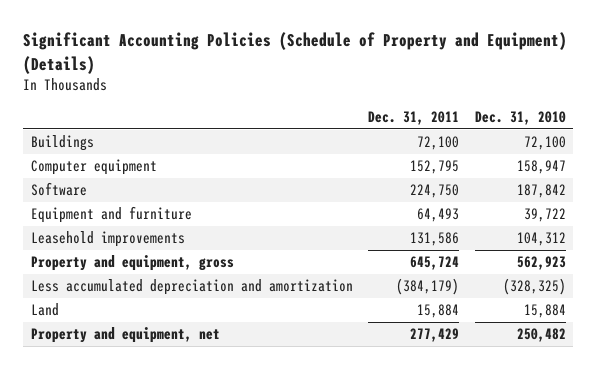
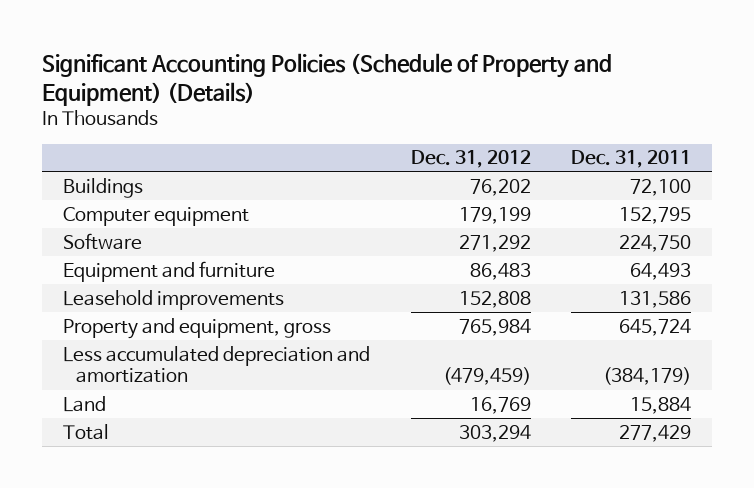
- | Dec. 31, 2011 | Dec. 31, 2010
+ | Dec. 31, 2012 | Dec. 31, 2011
- Property and equipment, net | 277,429 | 250,482
+ Total | 303,294 | 277,429

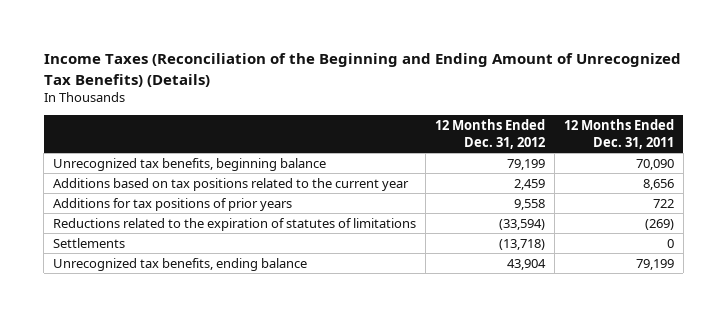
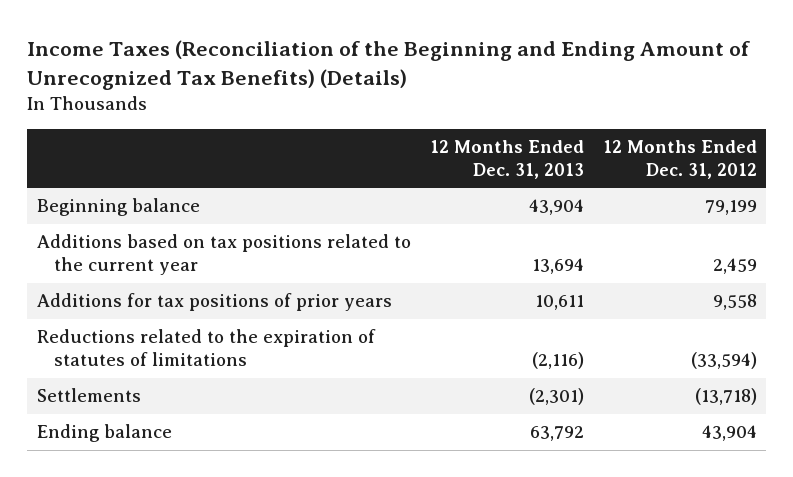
- | 12 Months Ended Dec. 31, 2012 | 12 Months Ended Dec. 31, 2011
+ | 12 Months Ended Dec. 31, 2013 | 12 Months Ended Dec. 31, 2012
- Unrecognized tax benefits, beginning balance | 79,199 | 70,090
+ Beginning balance | 43,904 | 79,199
- Unrecognized tax benefits, ending balance | 43,904 | 79,199
+ Ending balance | 63,792 | 43,904

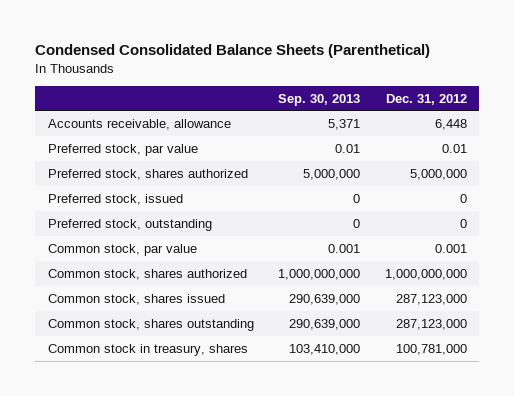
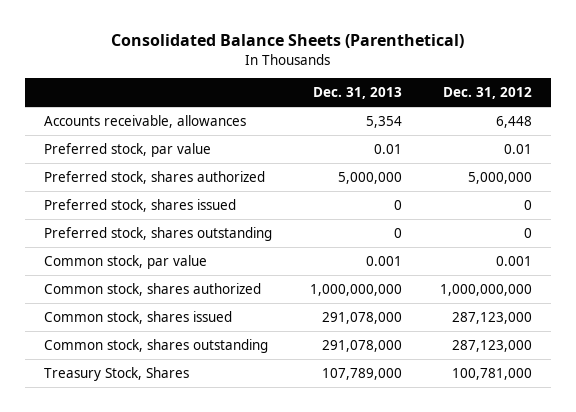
- Condensed Consolidated Balance Sheets (Parenthetical)
+ Consolidated Balance Sheets (Parenthetical)
- | Sep. 30, 2013 | Dec. 31, 2012
+ | Dec. 31, 2013 | Dec. 31, 2012
- Accounts receivable, allowance | 5,371 | 6,448
+ Accounts receivable, allowances | 5,354 | 6,448
- Preferred stock, issued | 0 | 0
- Preferred stock, outstanding | 0 | 0
+ Preferred stock, shares issued | 0 | 0
+ Preferred stock, shares outstanding | 0 | 0
- Common stock in treasury, shares | 103,410,000 | 100,781,000
+ Treasury Stock, Shares | 107,789,000 | 100,781,000

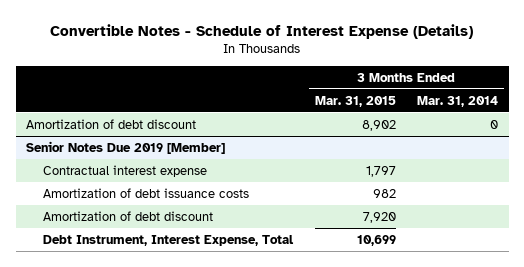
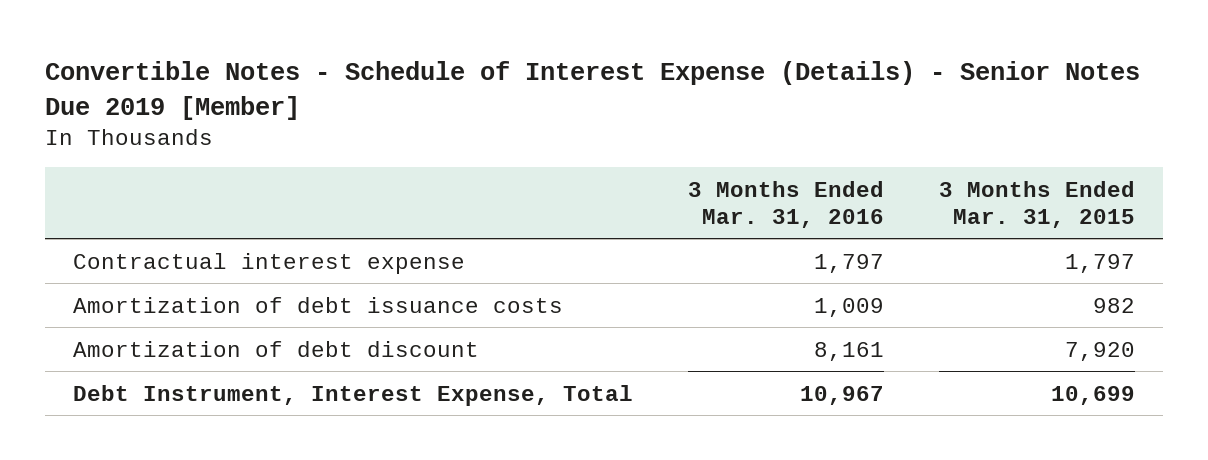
- Convertible Notes - Schedule of Interest Expense (Details)
+ Convertible Notes - Schedule of Interest Expense (Details) - Senior Notes Due 2019 [Member]
- | 3 Months Ended Mar. 31, 2015 | 3 Months Ended Mar. 31, 2014
+ | 3 Months Ended Mar. 31, 2016 | 3 Months Ended Mar. 31, 2015
- Amortization of debt discount | 8,902 | 0
- Senior Notes Due 2019 [Member]

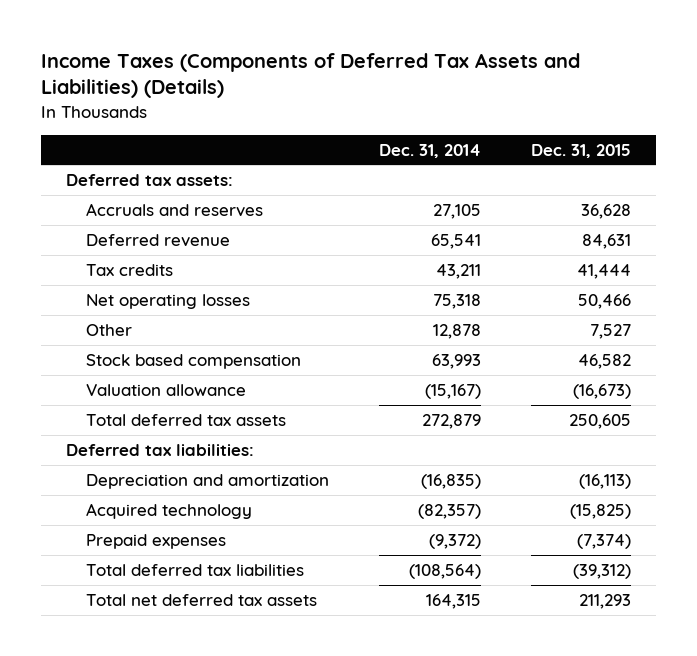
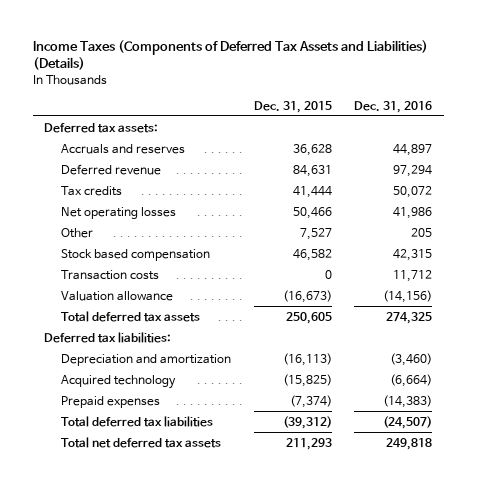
- | Dec. 31, 2014 | Dec. 31, 2015
+ | Dec. 31, 2015 | Dec. 31, 2016
+ Transaction costs | 0 | 11,712

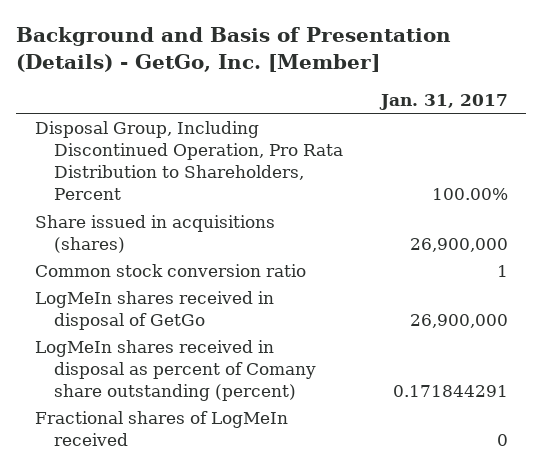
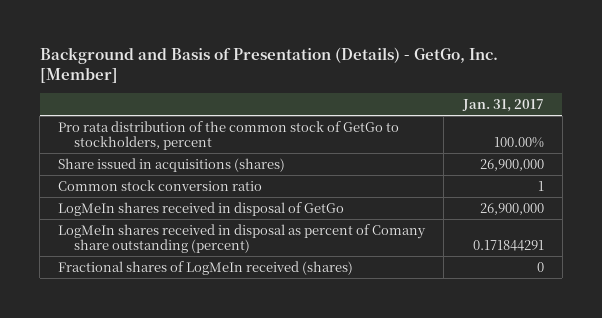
- Disposal Group, Including Discontinued Operation, Pro Rata Distribution to Shareholders, Percent | 100.00%
+ Pro rata distribution of the common stock of GetGo to stockholders, percent | 100.00%
- Fractional shares of LogMeIn received | 0
+ Fractional shares of LogMeIn received (shares) | 0

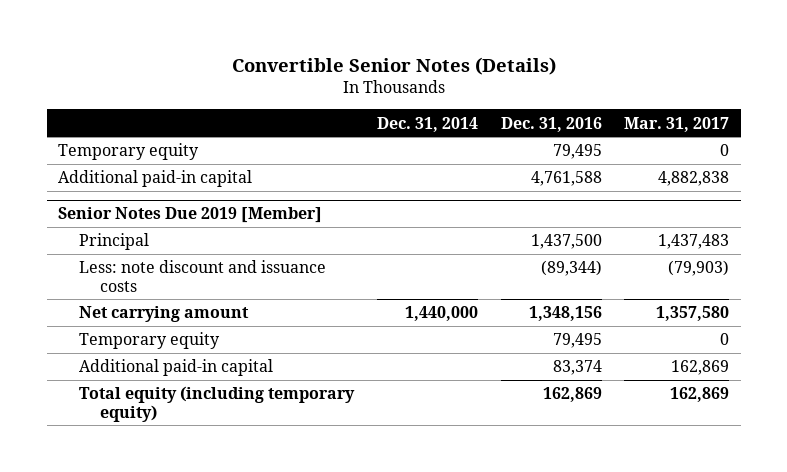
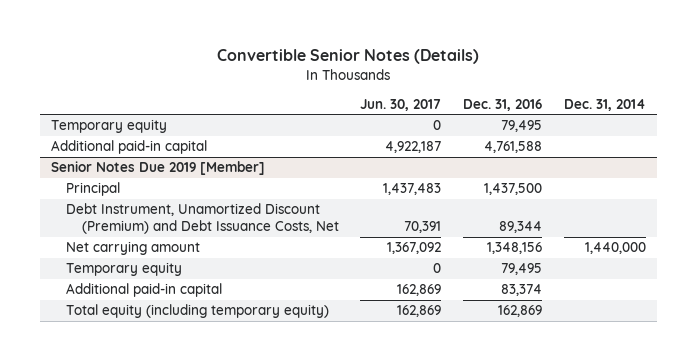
- | Dec. 31, 2014 | Dec. 31, 2016 | Mar. 31, 2017
+ | Jun. 30, 2017 | Dec. 31, 2016 | Dec. 31, 2014
@ Senior Notes Due 2019 [Member]
- Less: note discount and issuance costs | | (89,344) | (79,903)
+ Debt Instrument, Unamortized Discount (Premium) and Debt Issuance Costs, Net | 70,391 | 89,344 |

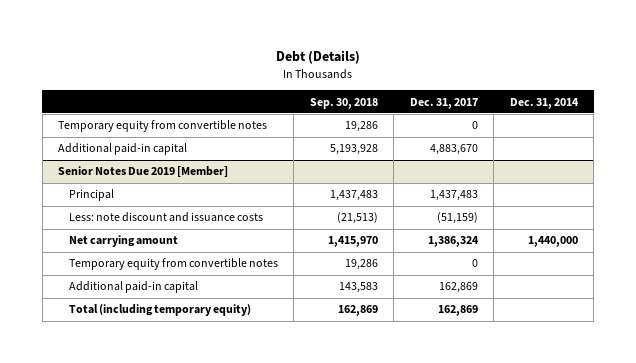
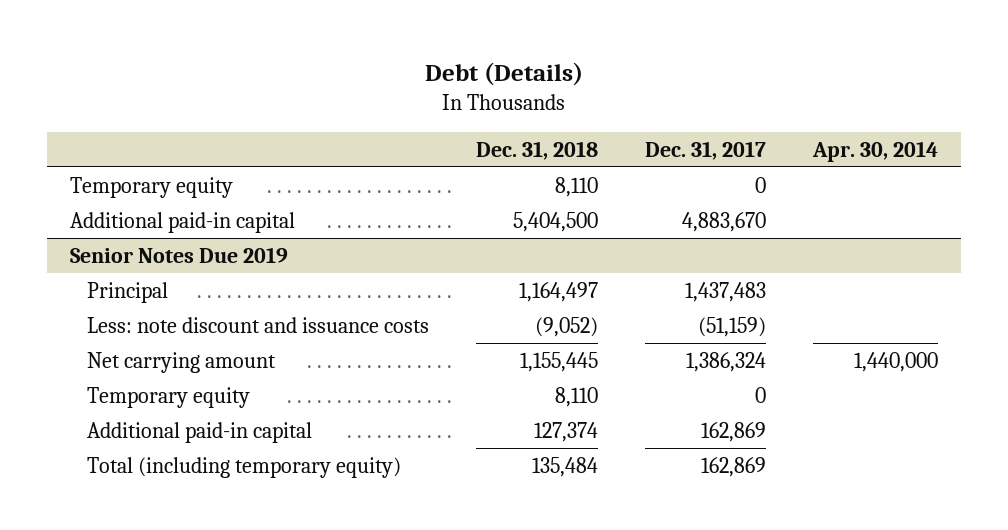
- | Sep. 30, 2018 | Dec. 31, 2017 | Dec. 31, 2014
+ | Dec. 31, 2018 | Dec. 31, 2017 | Apr. 30, 2014
- Temporary equity from convertible notes | 19,286 | 0 |
+ Temporary equity | 8,110 | 0 |
- Senior Notes Due 2019 [Member]
+ Senior Notes Due 2019
- Temporary equity from convertible notes | 19,286 | 0 |
+ Temporary equity | 8,110 | 0 |

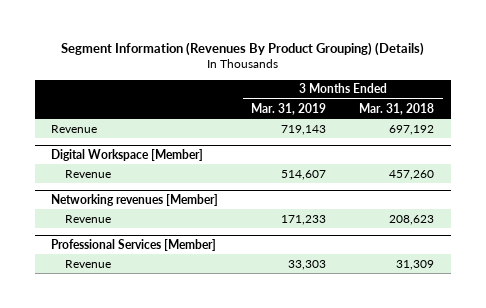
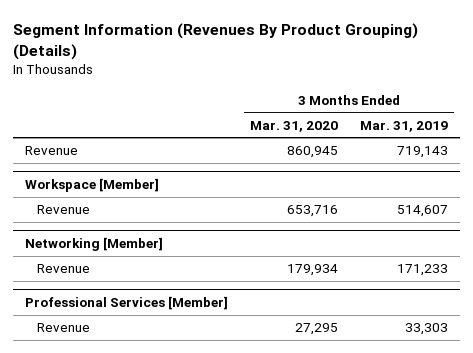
- | 3 Months Ended Mar. 31, 2019 | 3 Months Ended Mar. 31, 2018
+ | 3 Months Ended Mar. 31, 2020 | 3 Months Ended Mar. 31, 2019
- Digital Workspace [Member]
+ Workspace [Member]
- Networking revenues [Member]
+ Networking [Member]

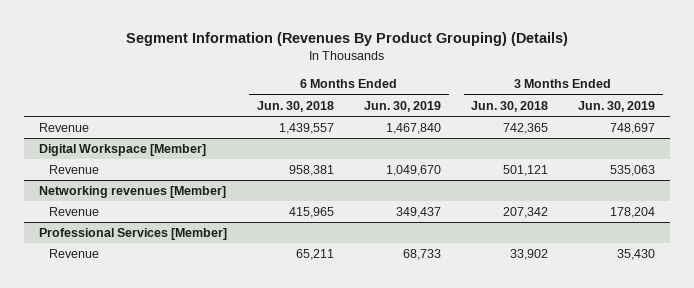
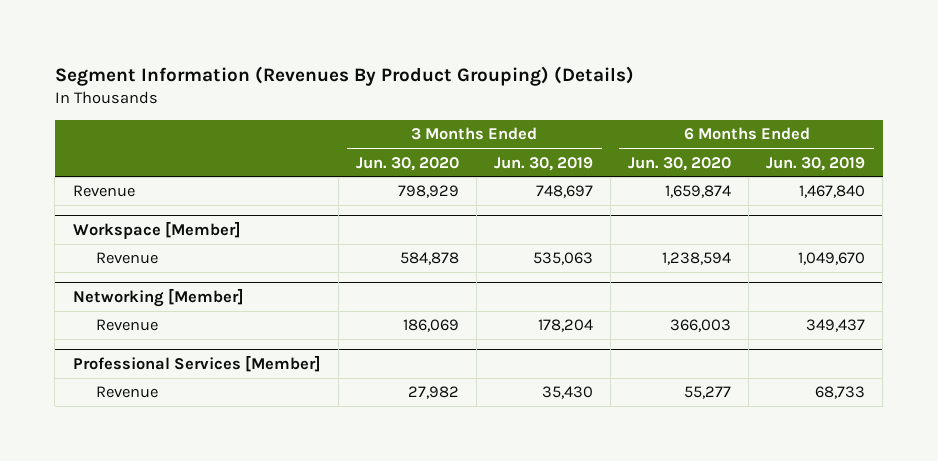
- | 6 Months Ended Jun. 30, 2018 | 6 Months Ended Jun. 30, 2019 | 3 Months Ended Jun. 30, 2018 | 3 Months Ended Jun. 30, 2019
+ | 3 Months Ended Jun. 30, 2020 | 3 Months Ended Jun. 30, 2019 | 6 Months Ended Jun. 30, 2020 | 6 Months Ended Jun. 30, 2019
- Digital Workspace [Member]
+ Workspace [Member]
- Networking revenues [Member]
+ Networking [Member]

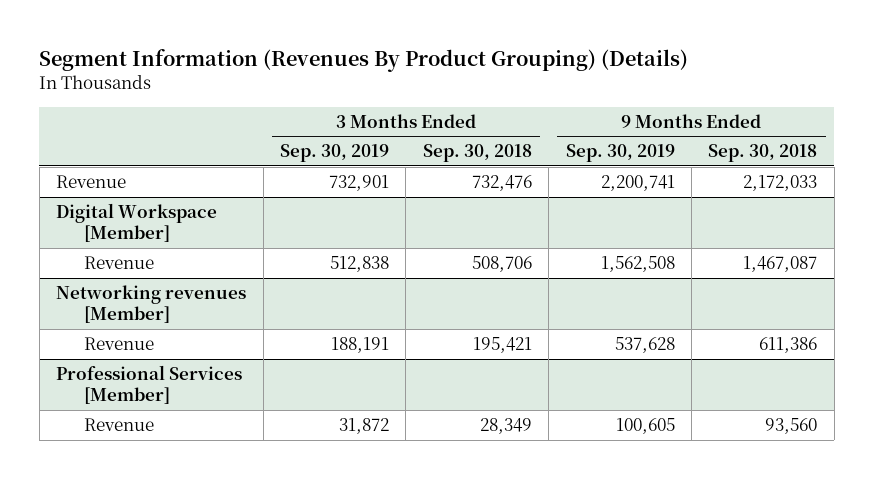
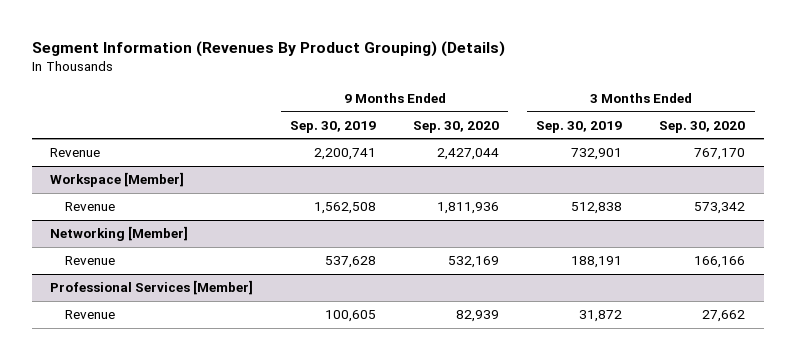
- | 3 Months Ended Sep. 30, 2019 | 3 Months Ended Sep. 30, 2018 | 9 Months Ended Sep. 30, 2019 | 9 Months Ended Sep. 30, 2018
+ | 9 Months Ended Sep. 30, 2019 | 9 Months Ended Sep. 30, 2020 | 3 Months Ended Sep. 30, 2019 | 3 Months Ended Sep. 30, 2020
- Digital Workspace [Member]
+ Workspace [Member]
- Networking revenues [Member]
+ Networking [Member]

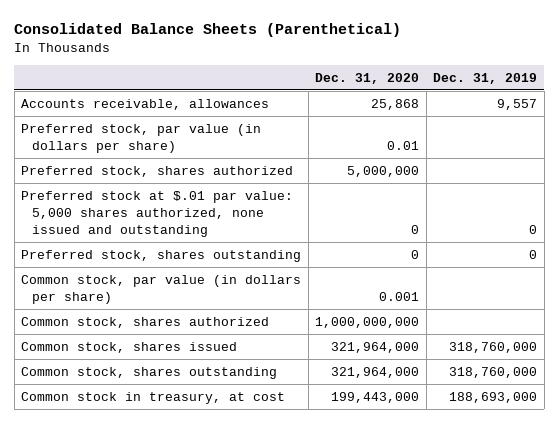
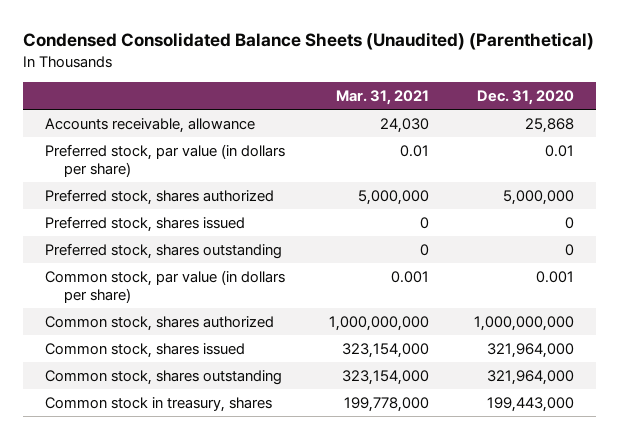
- Consolidated Balance Sheets (Parenthetical)
+ Condensed Consolidated Balance Sheets (Unaudited) (Parenthetical)
- | Dec. 31, 2020 | Dec. 31, 2019
+ | Mar. 31, 2021 | Dec. 31, 2020
- Accounts receivable, allowances | 25,868 | 9,557
+ Accounts receivable, allowance | 24,030 | 25,868
- Preferred stock at $.01 par value: 5,000 shares authorized, none issued and outstanding | 0 | 0
+ Preferred stock, shares issued | 0 | 0
- Common stock in treasury, at cost | 199,443,000 | 188,693,000
+ Common stock in treasury, shares | 199,778,000 | 199,443,000

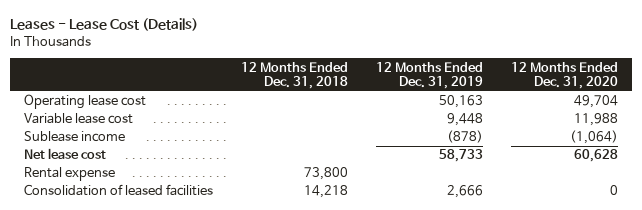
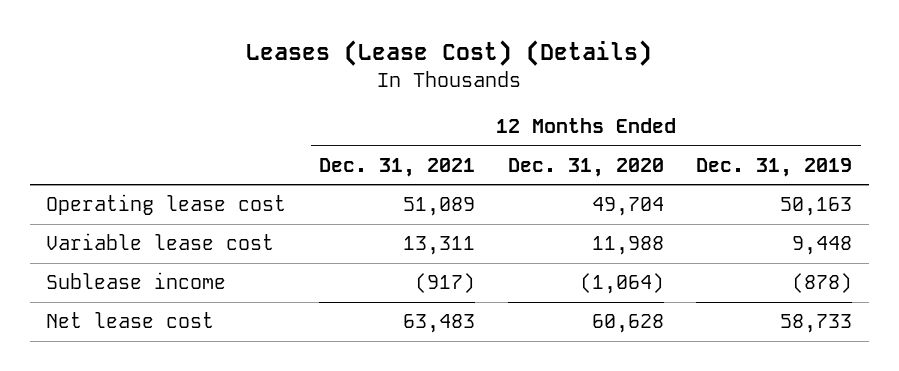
- Leases - Lease Cost (Details)
+ Leases (Lease Cost) (Details)
- | 12 Months Ended Dec. 31, 2018 | 12 Months Ended Dec. 31, 2019 | 12 Months Ended Dec. 31, 2020
+ | 12 Months Ended Dec. 31, 2021 | 12 Months Ended Dec. 31, 2020 | 12 Months Ended Dec. 31, 2019
- Rental expense | 73,800 | |
- Consolidation of leased facilities | 14,218 | 2,666 | 0

